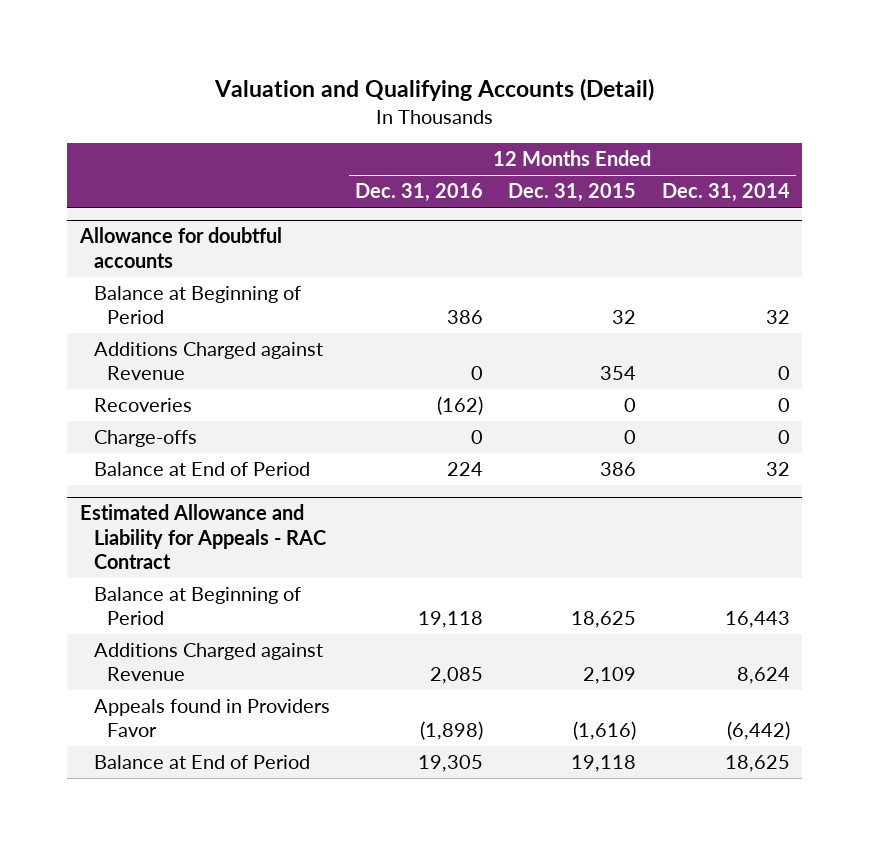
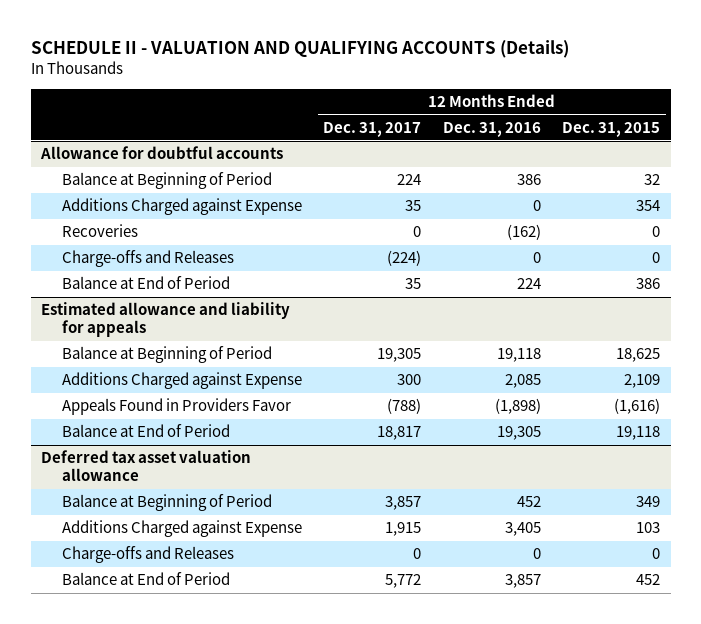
- Valuation and Qualifying Accounts (Detail)
+ SCHEDULE II - VALUATION AND QUALIFYING ACCOUNTS (Details)
- | 12 Months Ended Dec. 31, 2016 | 12 Months Ended Dec. 31, 2015 | 12 Months Ended Dec. 31, 2014
+ | 12 Months Ended Dec. 31, 2017 | 12 Months Ended Dec. 31, 2016 | 12 Months Ended Dec. 31, 2015
@ Allowance for doubtful accounts
- Additions Charged against Revenue | 0 | 354 | 0
+ Additions Charged against Expense | 35 | 0 | 354
- Charge-offs | 0 | 0 | 0
+ Charge-offs and Releases | (224) | 0 | 0
- Estimated Allowance and Liability for Appeals - RAC Contract
+ Estimated allowance and liability for appeals
- Additions Charged against Revenue | 2,085 | 2,109 | 8,624
- Appeals found in Providers Favor | (1,898) | (1,616) | (6,442)
+ Additions Charged against Expense | 300 | 2,085 | 2,109
+ Appeals Found in Providers Favor | (788) | (1,898) | (1,616)
+ Deferred tax asset valuation allowance
+ Balance at Beginning of Period | 3,857 | 452 | 349
+ Additions Charged against Expense | 1,915 | 3,405 | 103
+ Charge-offs and Releases | 0 | 0 | 0
+ Balance at End of Period | 5,772 | 3,857 | 452

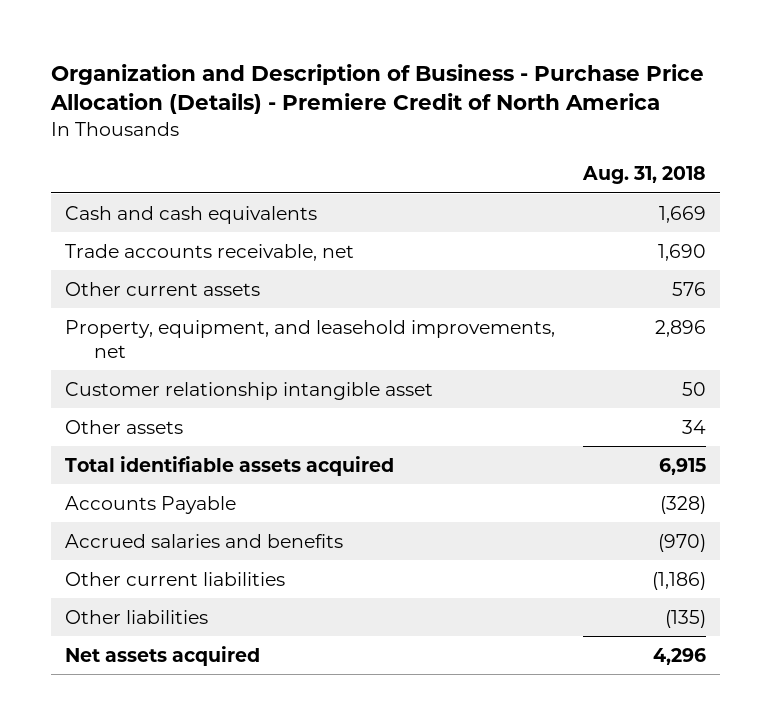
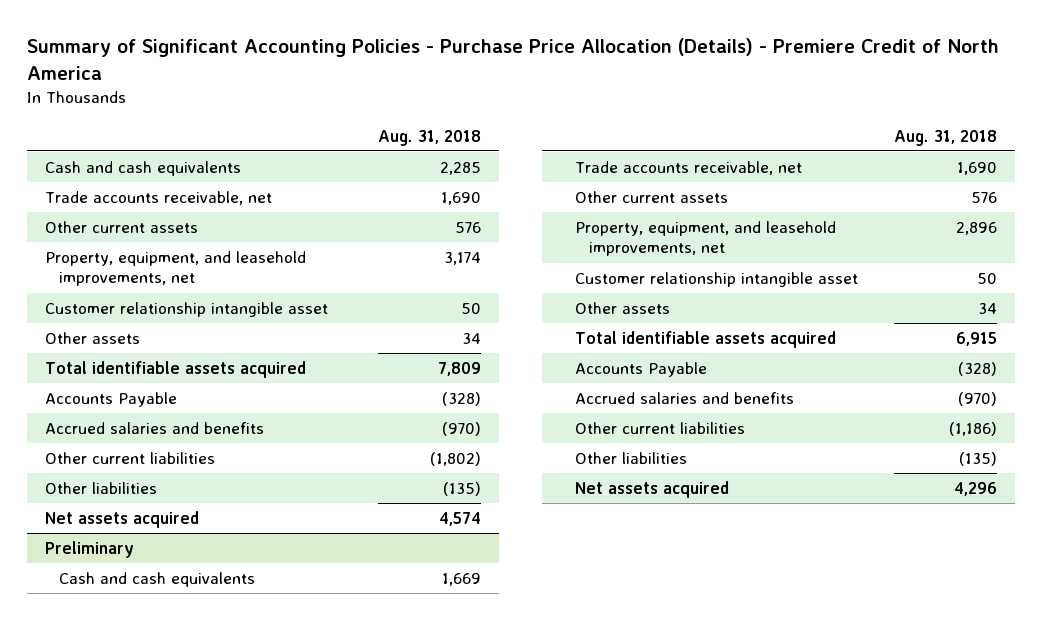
- Organization and Description of Business - Purchase Price Allocation (Details) - Premiere Credit of North America
+ Summary of Significant Accounting Policies - Purchase Price Allocation (Details) - Premiere Credit of North America
+ Cash and cash equivalents | 2,285
+ Trade accounts receivable, net | 1,690
+ Other current assets | 576
+ Property, equipment, and leasehold improvements, net | 3,174
+ Customer relationship intangible asset | 50
+ Other assets | 34
+ Total identifiable assets acquired | 7,809
+ Accounts Payable | (328)
+ Accrued salaries and benefits | (970)
+ Other current liabilities | (1,802)
+ Other liabilities | (135)
+ Net assets acquired | 4,574
+ Preliminary

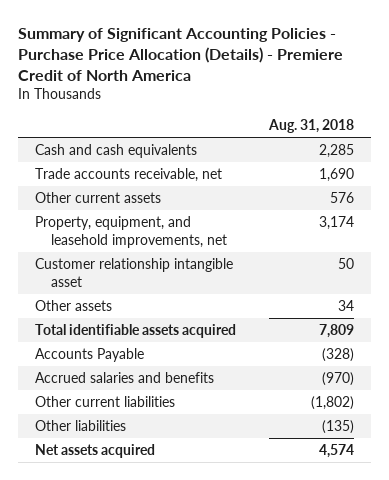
- Preliminary
- Cash and cash equivalents | 1,669
- Trade accounts receivable, net | 1,690
- Other current assets | 576
- Property, equipment, and leasehold improvements, net | 2,896
- Customer relationship intangible asset | 50
- Other assets | 34
- Total identifiable assets acquired | 6,915
- Accounts Payable | (328)
- Accrued salaries and benefits | (970)
- Other current liabilities | (1,186)
- Other liabilities | (135)
- Net assets acquired | 4,296

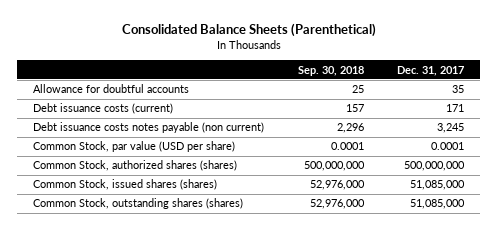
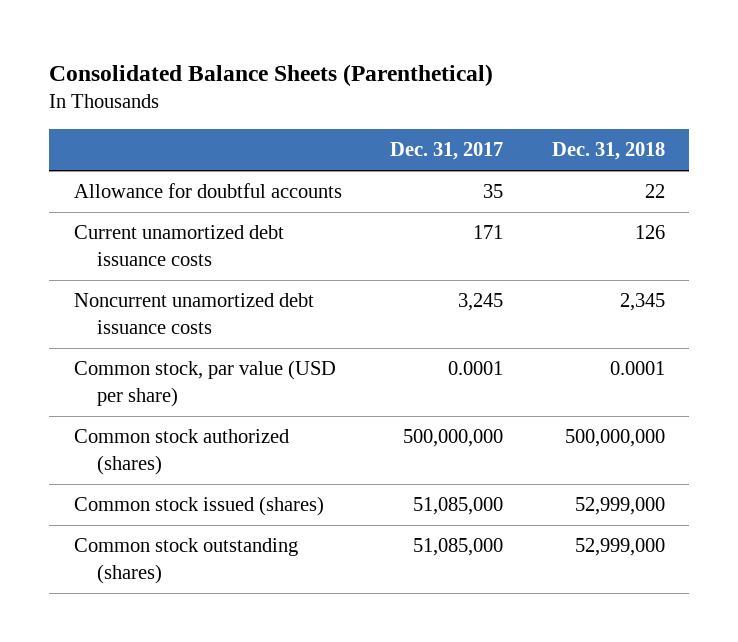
- | Sep. 30, 2018 | Dec. 31, 2017
+ | Dec. 31, 2017 | Dec. 31, 2018
- Debt issuance costs (current) | 157 | 171
- Debt issuance costs notes payable (non current) | 2,296 | 3,245
- Common Stock, par value (USD per share) | 0.0001 | 0.0001
- Common Stock, authorized shares (shares) | 500,000,000 | 500,000,000
- Common Stock, issued shares (shares) | 52,976,000 | 51,085,000
- Common Stock, outstanding shares (shares) | 52,976,000 | 51,085,000
+ Current unamortized debt issuance costs | 171 | 126
+ Noncurrent unamortized debt issuance costs | 3,245 | 2,345
+ Common stock, par value (USD per share) | 0.0001 | 0.0001
+ Common stock authorized (shares) | 500,000,000 | 500,000,000
+ Common stock issued (shares) | 51,085,000 | 52,999,000
+ Common stock outstanding (shares) | 51,085,000 | 52,999,000

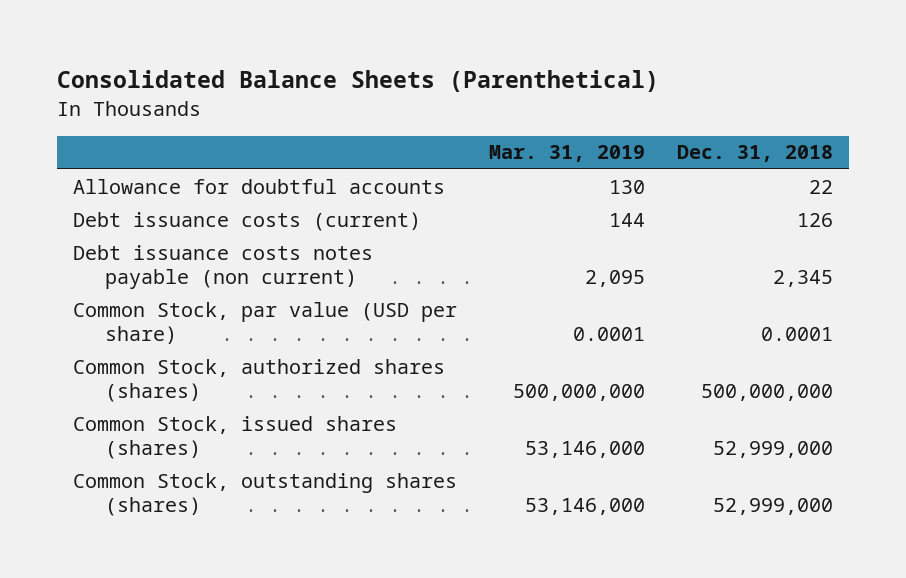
- | Dec. 31, 2017 | Dec. 31, 2018
+ | Mar. 31, 2019 | Dec. 31, 2018
- Current unamortized debt issuance costs | 171 | 126
- Noncurrent unamortized debt issuance costs | 3,245 | 2,345
- Common stock, par value (USD per share) | 0.0001 | 0.0001
- Common stock authorized (shares) | 500,000,000 | 500,000,000
- Common stock issued (shares) | 51,085,000 | 52,999,000
- Common stock outstanding (shares) | 51,085,000 | 52,999,000
+ Debt issuance costs (current) | 144 | 126
+ Debt issuance costs notes payable (non current) | 2,095 | 2,345
+ Common Stock, par value (USD per share) | 0.0001 | 0.0001
+ Common Stock, authorized shares (shares) | 500,000,000 | 500,000,000
+ Common Stock, issued shares (shares) | 53,146,000 | 52,999,000
+ Common Stock, outstanding shares (shares) | 53,146,000 | 52,999,000

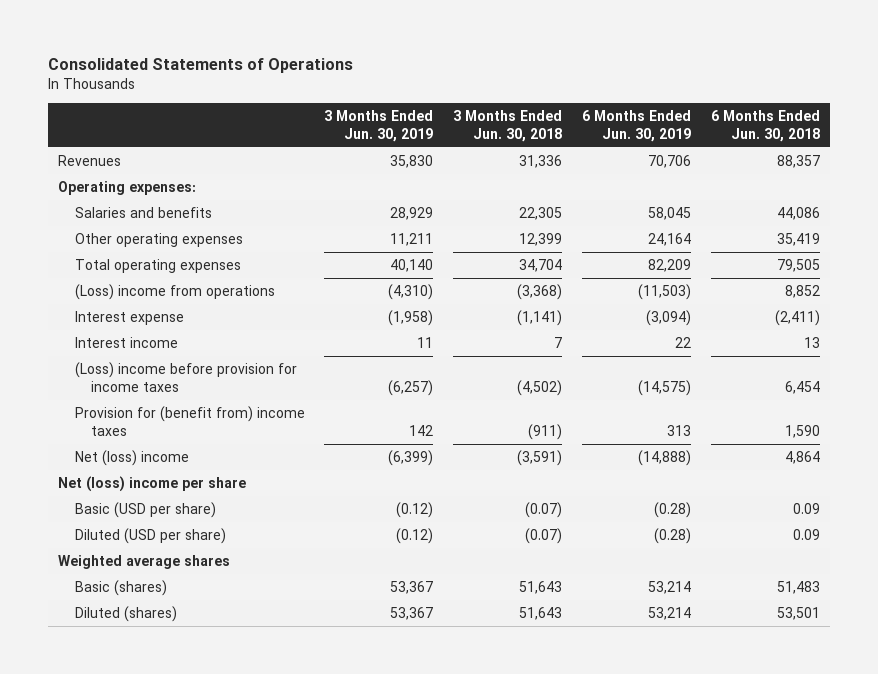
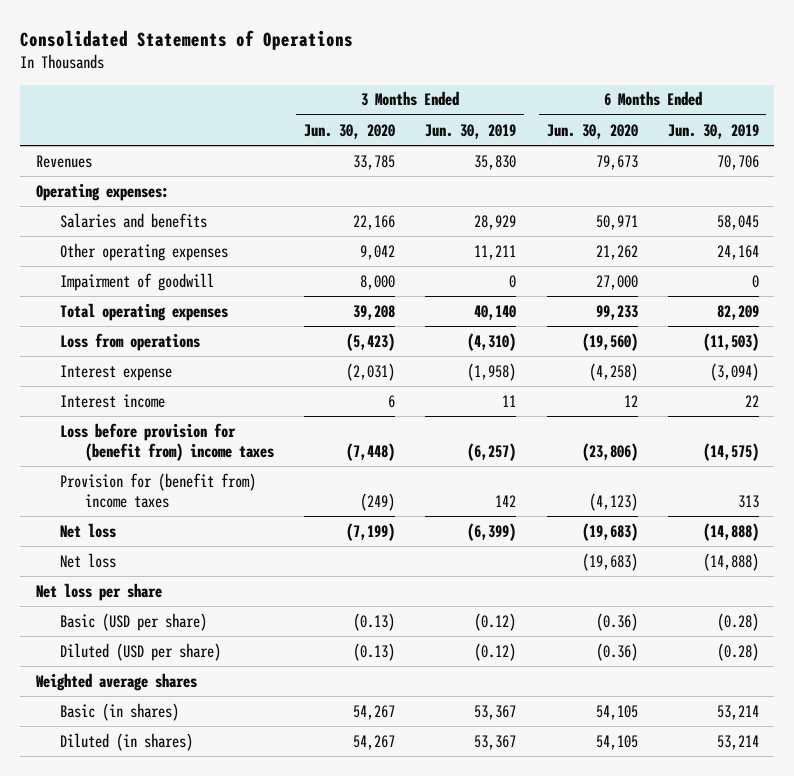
- | 3 Months Ended Jun. 30, 2019 | 3 Months Ended Jun. 30, 2018 | 6 Months Ended Jun. 30, 2019 | 6 Months Ended Jun. 30, 2018
+ | 3 Months Ended Jun. 30, 2020 | 3 Months Ended Jun. 30, 2019 | 6 Months Ended Jun. 30, 2020 | 6 Months Ended Jun. 30, 2019
+ Impairment of goodwill | 8,000 | 0 | 27,000 | 0
- (Loss) income from operations | (4,310) | (3,368) | (11,503) | 8,852
+ Loss from operations | (5,423) | (4,310) | (19,560) | (11,503)
- (Loss) income before provision for income taxes | (6,257) | (4,502) | (14,575) | 6,454
+ Loss before provision for (benefit from) income taxes | (7,448) | (6,257) | (23,806) | (14,575)
- Net (loss) income | (6,399) | (3,591) | (14,888) | 4,864
- Net (loss) income per share
+ Net loss | (7,199) | (6,399) | (19,683) | (14,888)
+ Net loss | | | (19,683) | (14,888)
+ Net loss per share
- Basic (shares) | 53,367 | 51,643 | 53,214 | 51,483
- Diluted (shares) | 53,367 | 51,643 | 53,214 | 53,501
+ Basic (in shares) | 54,267 | 53,367 | 54,105 | 53,214
+ Diluted (in shares) | 54,267 | 53,367 | 54,105 | 53,214

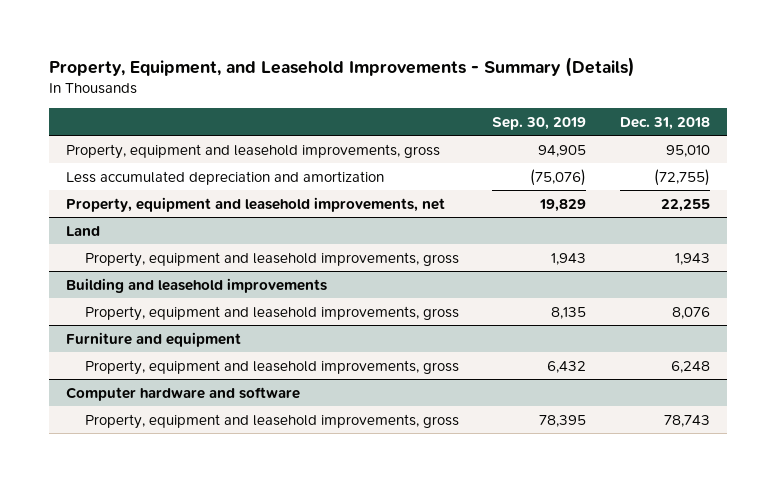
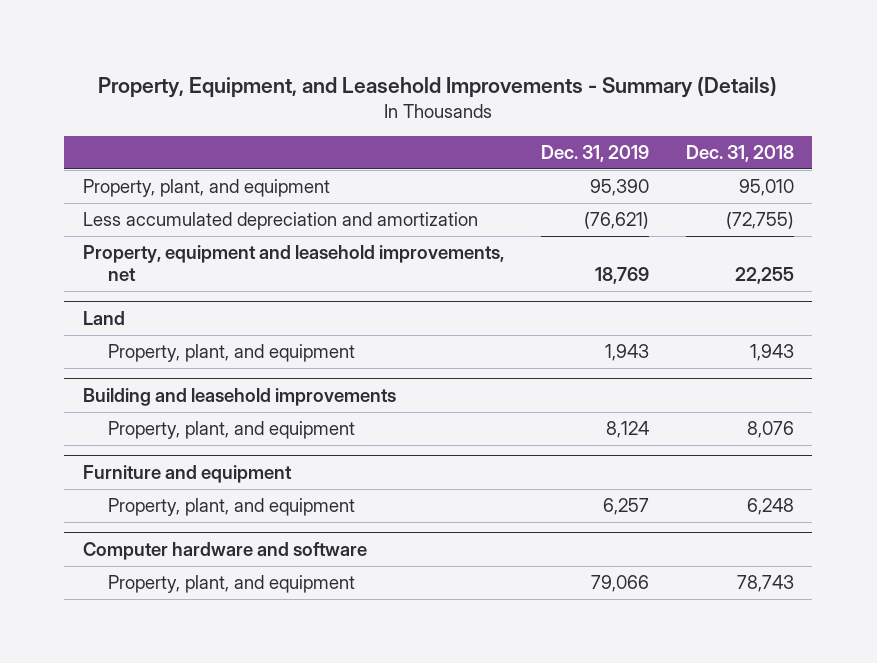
- | Sep. 30, 2019 | Dec. 31, 2018
+ | Dec. 31, 2019 | Dec. 31, 2018
- Property, equipment and leasehold improvements, gross | 94,905 | 95,010
+ Property, plant, and equipment | 95,390 | 95,010
@ Land
- Property, equipment and leasehold improvements, gross | 1,943 | 1,943
+ Property, plant, and equipment | 1,943 | 1,943
@ Building and leasehold improvements
- Property, equipment and leasehold improvements, gross | 8,135 | 8,076
+ Property, plant, and equipment | 8,124 | 8,076
@ Furniture and equipment
- Property, equipment and leasehold improvements, gross | 6,432 | 6,248
+ Property, plant, and equipment | 6,257 | 6,248
@ Computer hardware and software
- Property, equipment and leasehold improvements, gross | 78,395 | 78,743
+ Property, plant, and equipment | 79,066 | 78,743

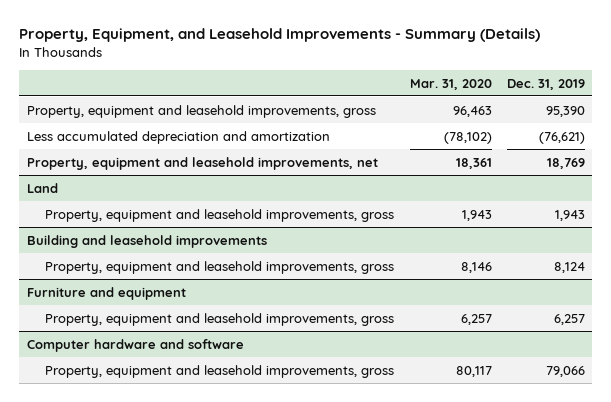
- | Dec. 31, 2019 | Dec. 31, 2018
+ | Mar. 31, 2020 | Dec. 31, 2019
- Property, plant, and equipment | 95,390 | 95,010
+ Property, equipment and leasehold improvements, gross | 96,463 | 95,390
@ Land
- Property, plant, and equipment | 1,943 | 1,943
+ Property, equipment and leasehold improvements, gross | 1,943 | 1,943
@ Building and leasehold improvements
- Property, plant, and equipment | 8,124 | 8,076
+ Property, equipment and leasehold improvements, gross | 8,146 | 8,124
@ Furniture and equipment
- Property, plant, and equipment | 6,257 | 6,248
+ Property, equipment and leasehold improvements, gross | 6,257 | 6,257
@ Computer hardware and software
- Property, plant, and equipment | 79,066 | 78,743
+ Property, equipment and leasehold improvements, gross | 80,117 | 79,066

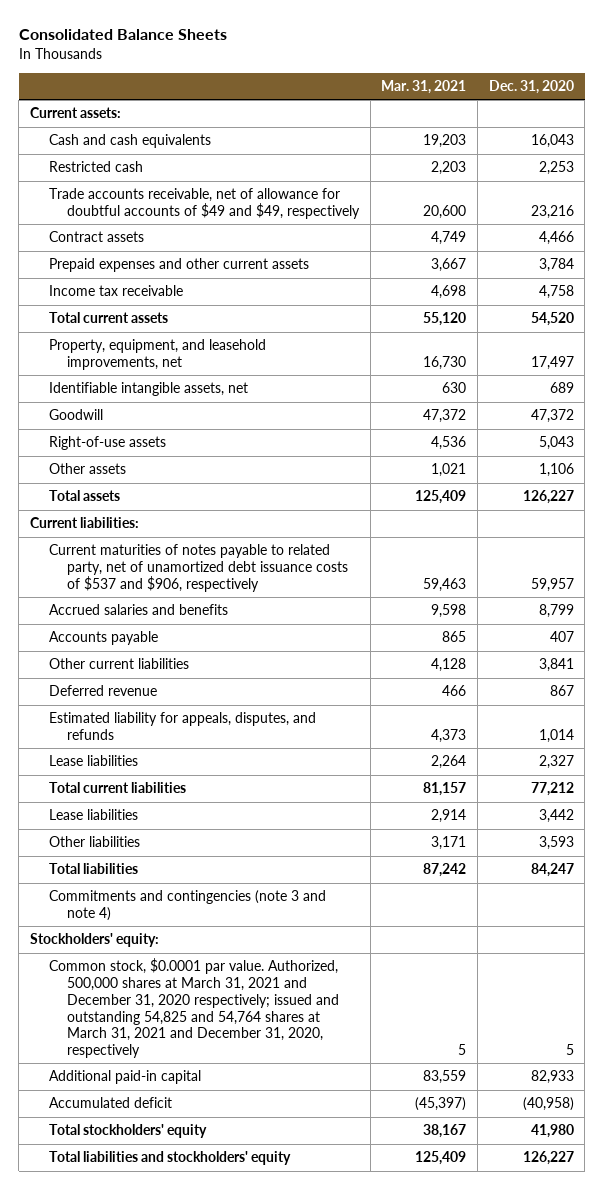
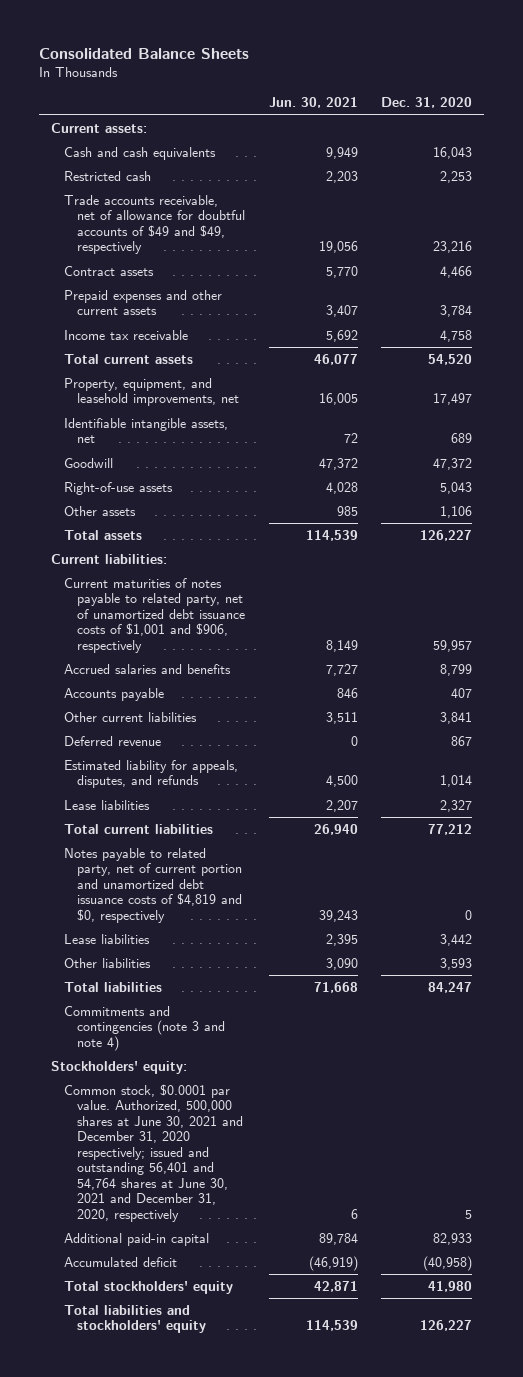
- | Mar. 31, 2021 | Dec. 31, 2020
+ | Jun. 30, 2021 | Dec. 31, 2020
- Current maturities of notes payable to related party, net of unamortized debt issuance costs of $537 and $906, respectively | 59,463 | 59,957
+ Current maturities of notes payable to related party, net of unamortized debt issuance costs of $1,001 and $906, respectively | 8,149 | 59,957
+ Notes payable to related party, net of current portion and unamortized debt issuance costs of $4,819 and $0, respectively | 39,243 | 0
- Common stock, $0.0001 par value. Authorized, 500,000 shares at March 31, 2021 and December 31, 2020 respectively; issued and outstanding 54,825 and 54,764 shares at March 31, 2021 and December 31, 2020, respectively | 5 | 5
+ Common stock, $0.0001 par value. Authorized, 500,000 shares at June 30, 2021 and December 31, 2020 respectively; issued and outstanding 56,401 and 54,764 shares at June 30, 2021 and December 31, 2020, respectively | 6 | 5

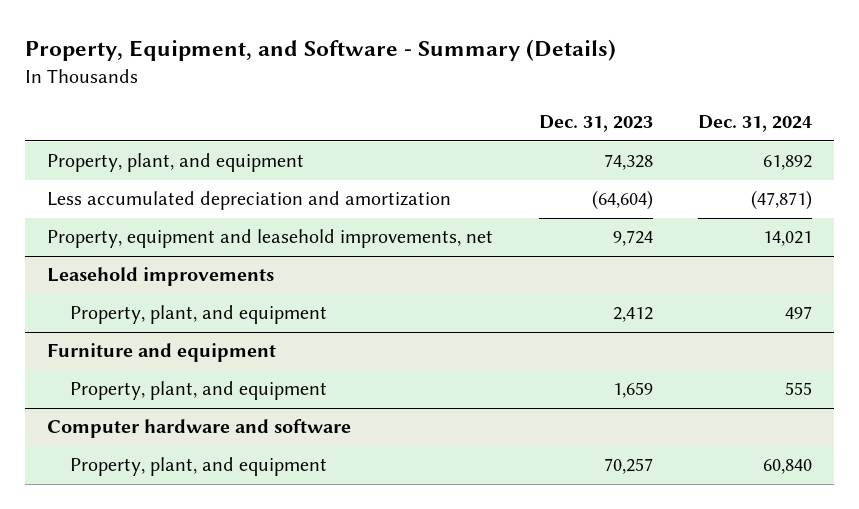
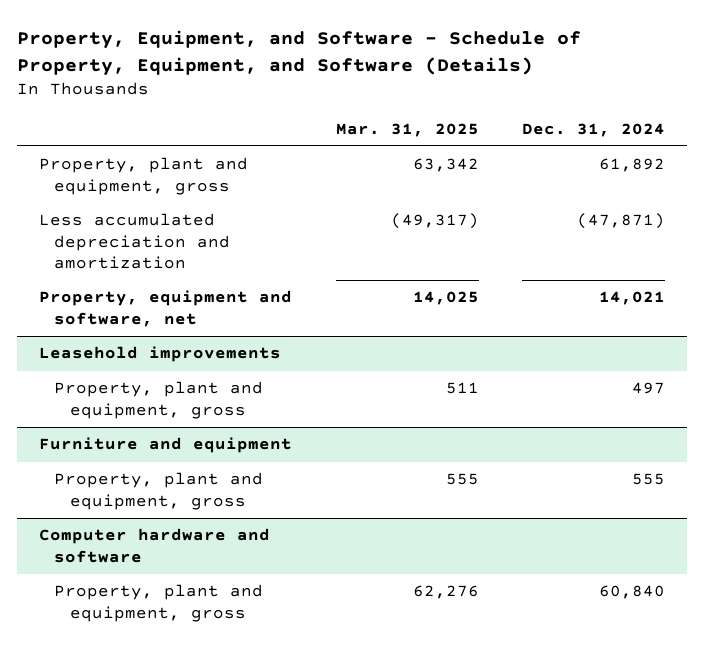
- Property, Equipment, and Software - Summary (Details)
+ Property, Equipment, and Software - Schedule of Property, Equipment, and Software (Details)
- | Dec. 31, 2023 | Dec. 31, 2024
+ | Mar. 31, 2025 | Dec. 31, 2024
- Property, plant, and equipment | 74,328 | 61,892
+ Property, plant and equipment, gross | 63,342 | 61,892
- Property, equipment and leasehold improvements, net | 9,724 | 14,021
+ Property, equipment and software, net | 14,025 | 14,021
@ Leasehold improvements
- Property, plant, and equipment | 2,412 | 497
+ Property, plant and equipment, gross | 511 | 497
@ Furniture and equipment
- Property, plant, and equipment | 1,659 | 555
+ Property, plant and equipment, gross | 555 | 555
@ Computer hardware and software
- Property, plant, and equipment | 70,257 | 60,840
+ Property, plant and equipment, gross | 62,276 | 60,840

